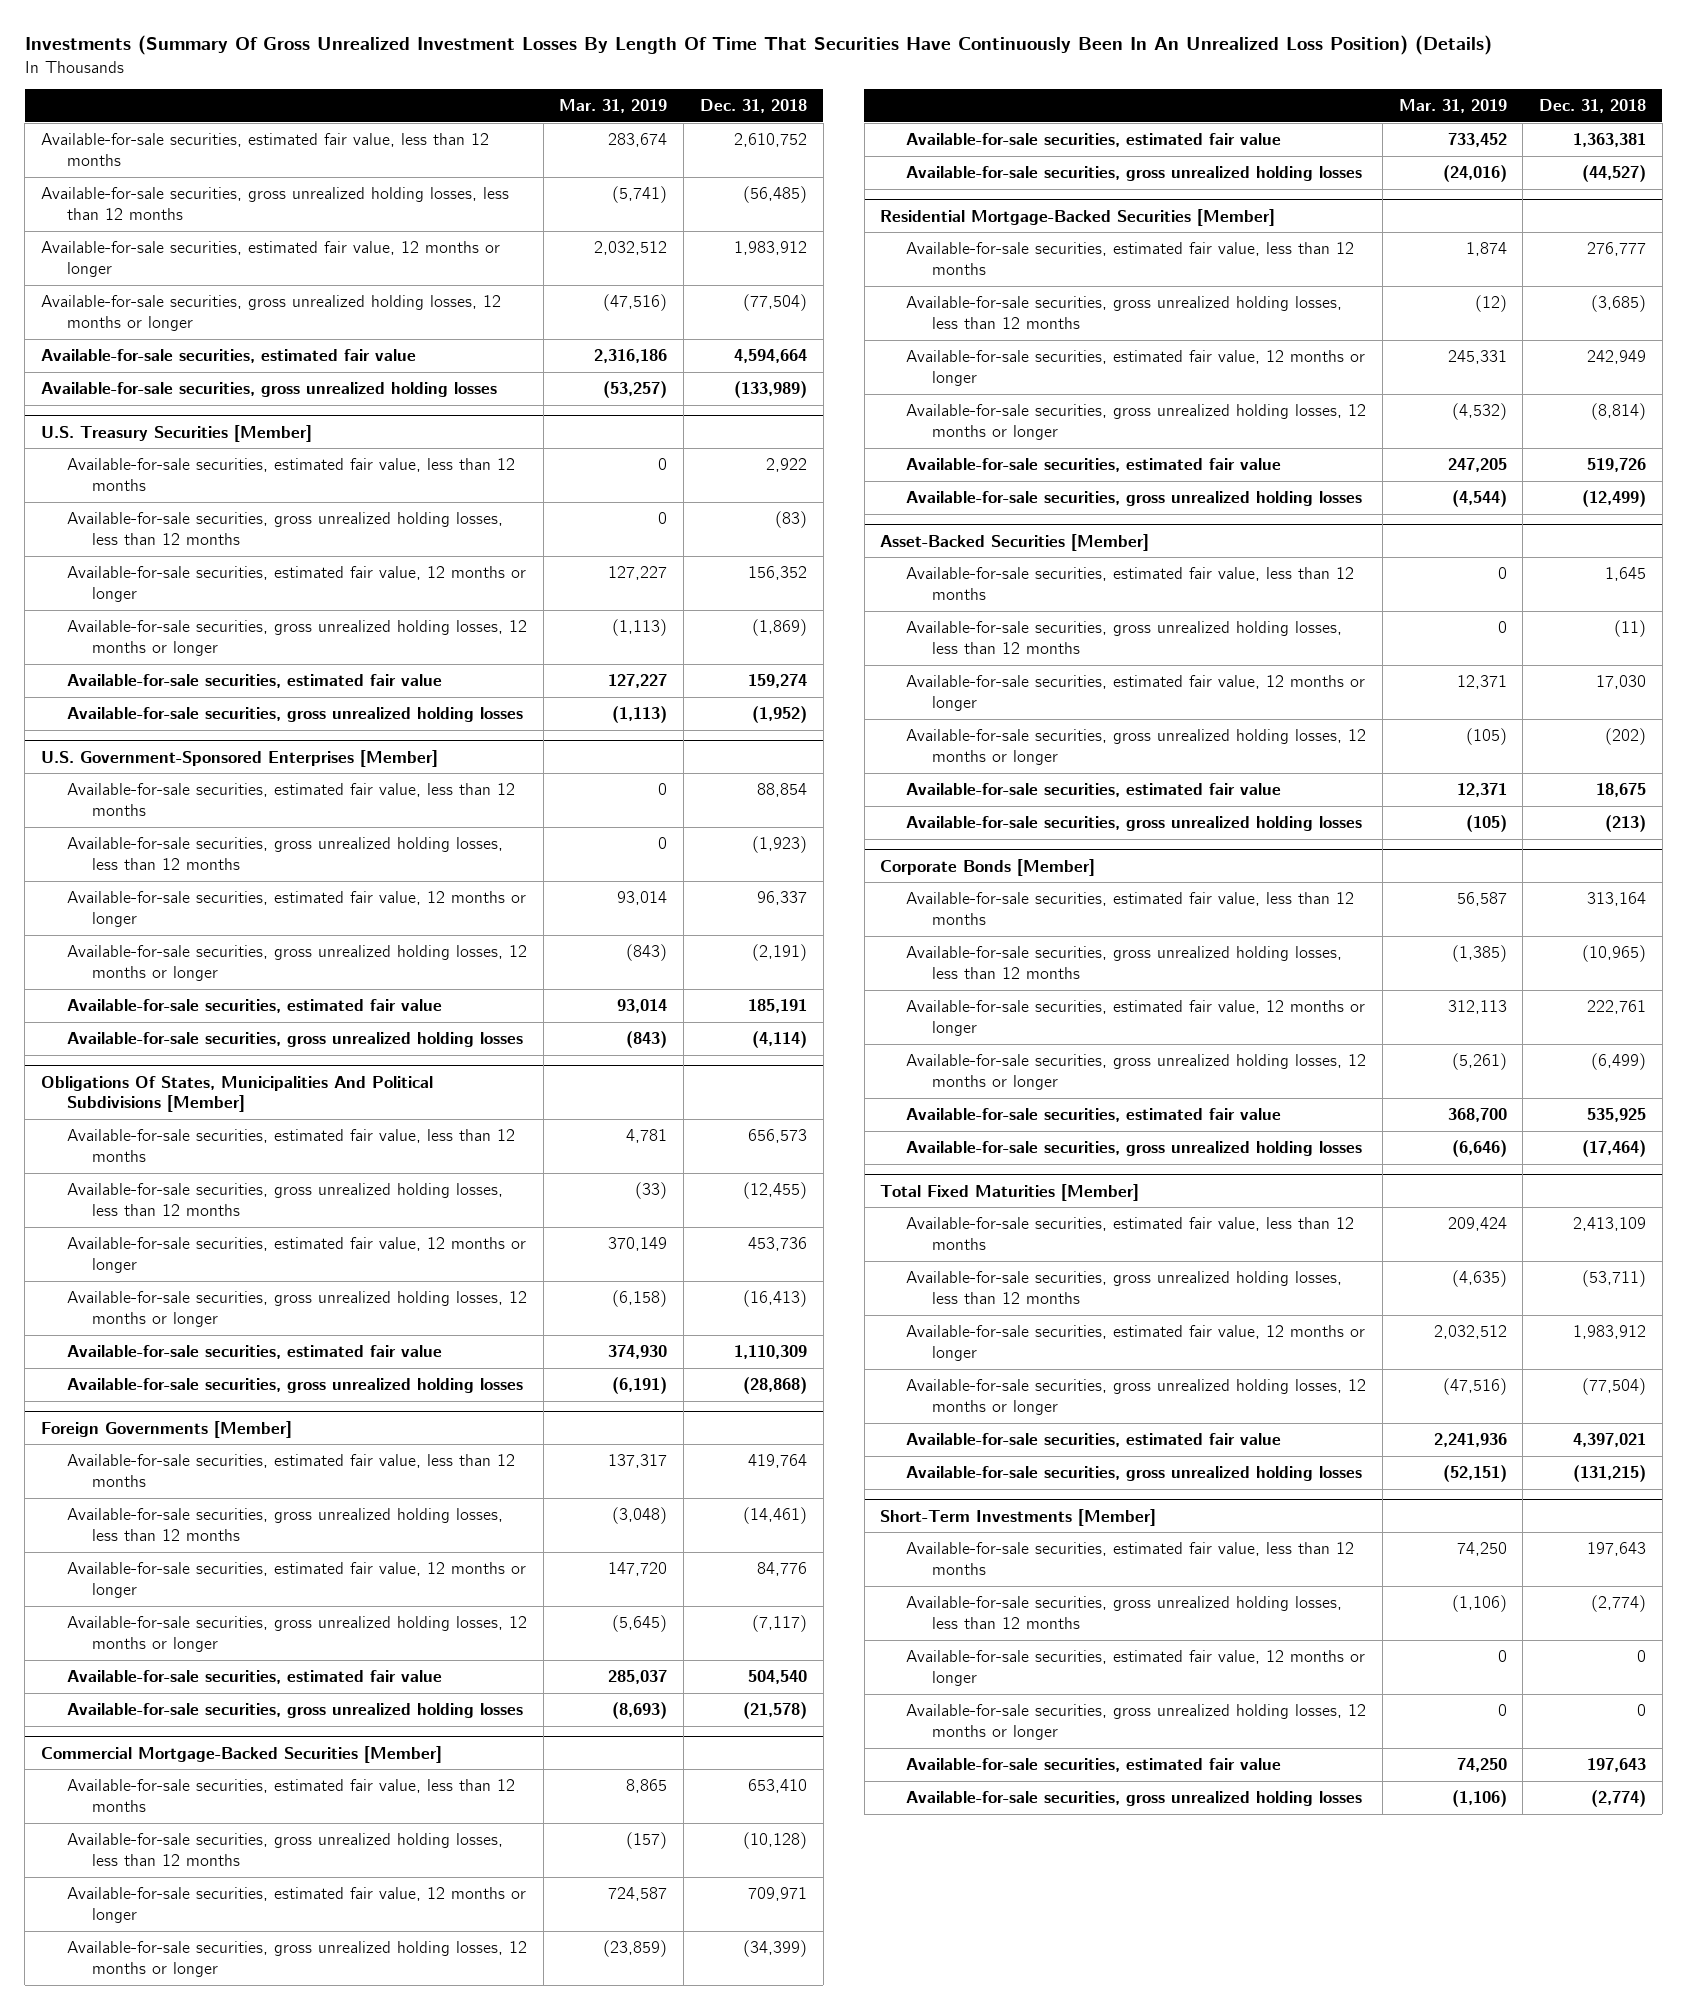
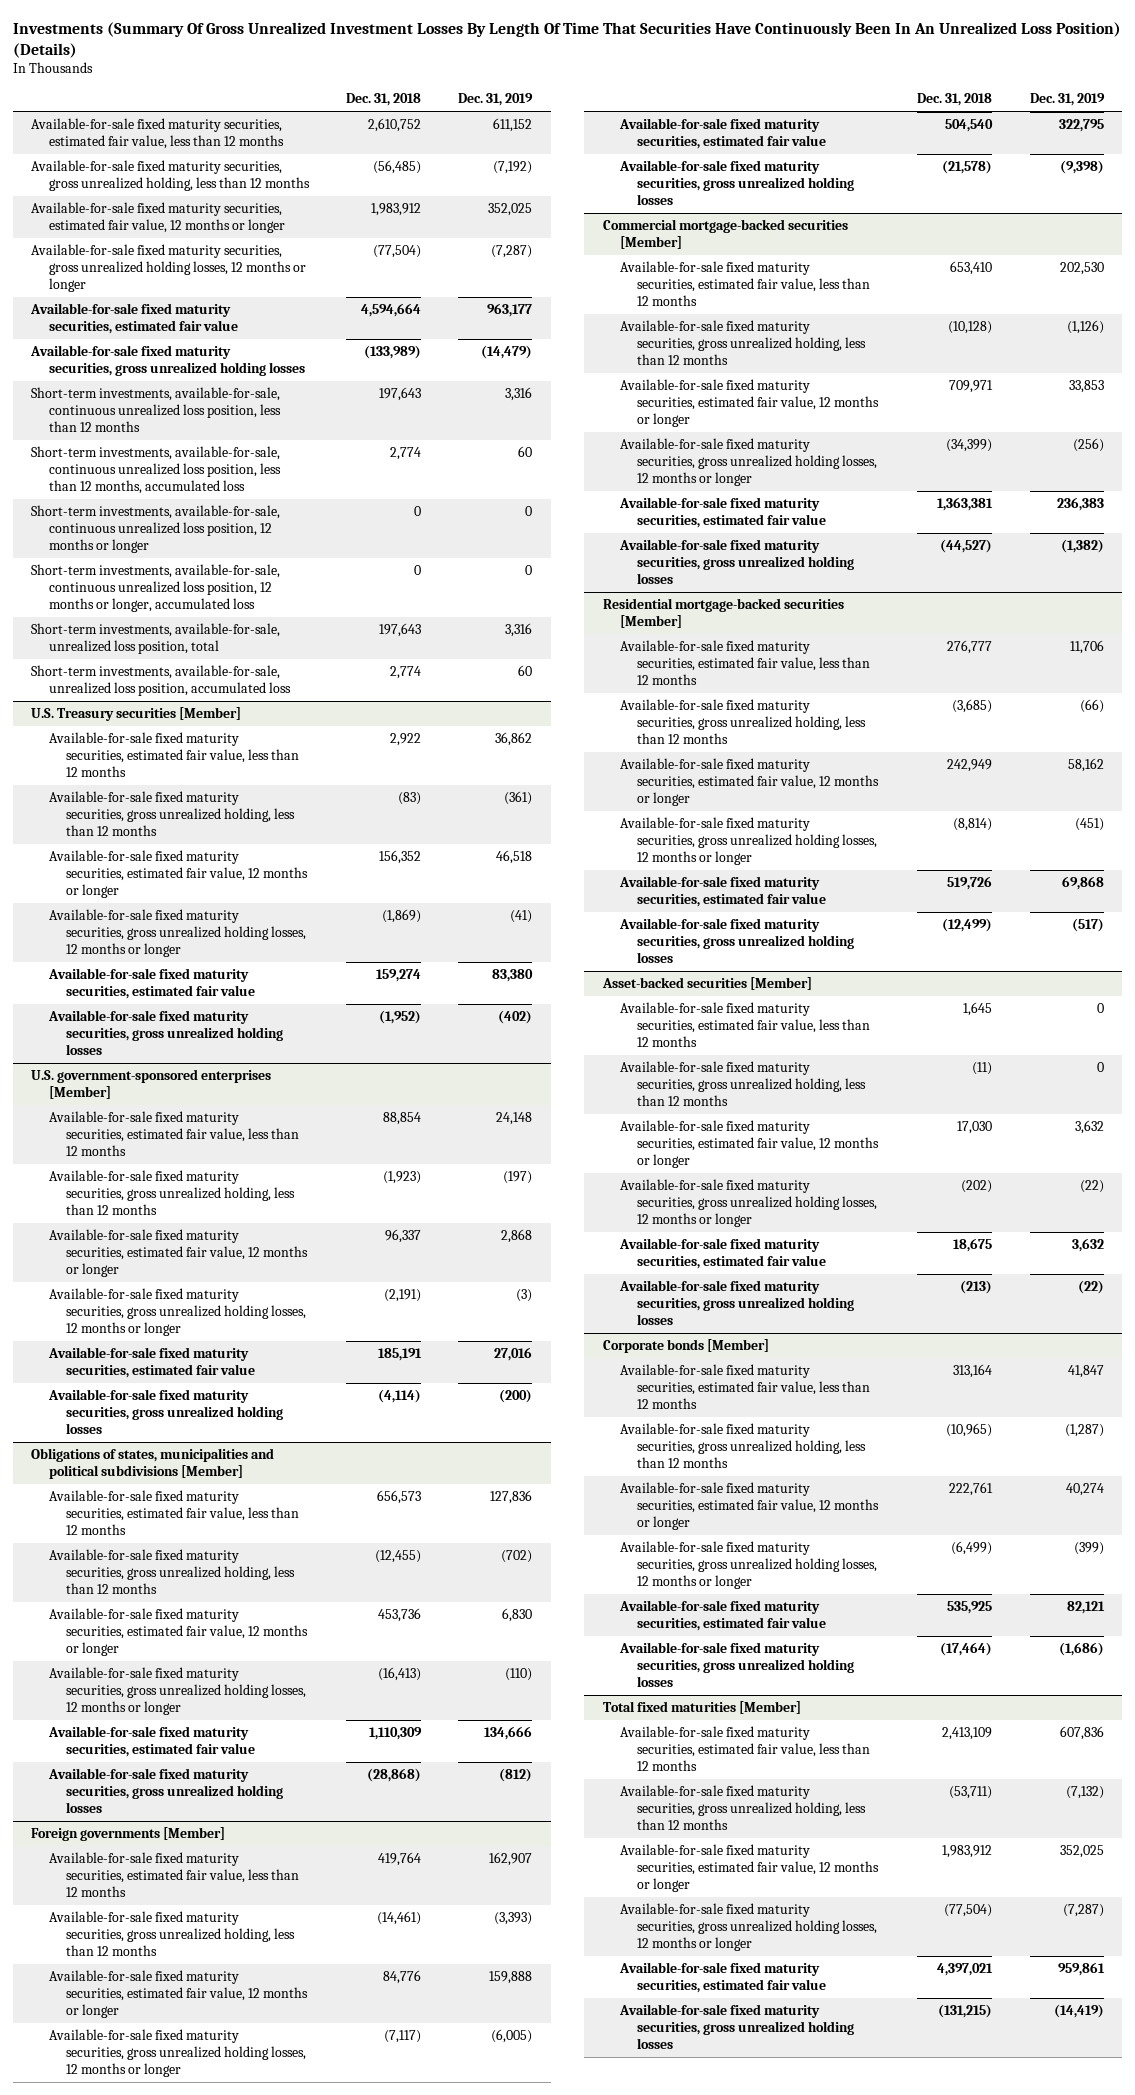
- | Mar. 31, 2019 | Dec. 31, 2018
+ | Dec. 31, 2018 | Dec. 31, 2019
- Available-for-sale securities, estimated fair value, less than 12 months | 283,674 | 2,610,752
- Available-for-sale securities, gross unrealized holding losses, less than 12 months | (5,741) | (56,485)
- Available-for-sale securities, estimated fair value, 12 months or longer | 2,032,512 | 1,983,912
- Available-for-sale securities, gross unrealized holding losses, 12 months or longer | (47,516) | (77,504)
- Available-for-sale securities, estimated fair value | 2,316,186 | 4,594,664
- Available-for-sale securities, gross unrealized holding losses | (53,257) | (133,989)
- U.S. Treasury Securities [Member]
- Available-for-sale securities, estimated fair value, less than 12 months | 0 | 2,922
- Available-for-sale securities, gross unrealized holding losses, less than 12 months | 0 | (83)
- Available-for-sale securities, estimated fair value, 12 months or longer | 127,227 | 156,352
- Available-for-sale securities, gross unrealized holding losses, 12 months or longer | (1,113) | (1,869)
- Available-for-sale securities, estimated fair value | 127,227 | 159,274
- Available-for-sale securities, gross unrealized holding losses | (1,113) | (1,952)
- U.S. Government-Sponsored Enterprises [Member]
- Available-for-sale securities, estimated fair value, less than 12 months | 0 | 88,854
- Available-for-sale securities, gross unrealized holding losses, less than 12 months | 0 | (1,923)
- Available-for-sale securities, estimated fair value, 12 months or longer | 93,014 | 96,337
- Available-for-sale securities, gross unrealized holding losses, 12 months or longer | (843) | (2,191)
- Available-for-sale securities, estimated fair value | 93,014 | 185,191
- Available-for-sale securities, gross unrealized holding losses | (843) | (4,114)
- Obligations Of States, Municipalities And Political Subdivisions [Member]
- Available-for-sale securities, estimated fair value, less than 12 months | 4,781 | 656,573
- Available-for-sale securities, gross unrealized holding losses, less than 12 months | (33) | (12,455)
- Available-for-sale securities, estimated fair value, 12 months or longer | 370,149 | 453,736
- Available-for-sale securities, gross unrealized holding losses, 12 months or longer | (6,158) | (16,413)
- Available-for-sale securities, estimated fair value | 374,930 | 1,110,309
- Available-for-sale securities, gross unrealized holding losses | (6,191) | (28,868)
- Foreign Governments [Member]
- Available-for-sale securities, estimated fair value, less than 12 months | 137,317 | 419,764
- Available-for-sale securities, gross unrealized holding losses, less than 12 months | (3,048) | (14,461)
- Available-for-sale securities, estimated fair value, 12 months or longer | 147,720 | 84,776
- Available-for-sale securities, gross unrealized holding losses, 12 months or longer | (5,645) | (7,117)
- Available-for-sale securities, estimated fair value | 285,037 | 504,540
- Available-for-sale securities, gross unrealized holding losses | (8,693) | (21,578)
- Commercial Mortgage-Backed Securities [Member]
- Available-for-sale securities, estimated fair value, less than 12 months | 8,865 | 653,410
- Available-for-sale securities, gross unrealized holding losses, less than 12 months | (157) | (10,128)
- Available-for-sale securities, estimated fair value, 12 months or longer | 724,587 | 709,971
- Available-for-sale securities, gross unrealized holding losses, 12 months or longer | (23,859) | (34,399)
- Available-for-sale securities, estimated fair value | 733,452 | 1,363,381
- Available-for-sale securities, gross unrealized holding losses | (24,016) | (44,527)
- Residential Mortgage-Backed Securities [Member]
- Available-for-sale securities, estimated fair value, less than 12 months | 1,874 | 276,777
- Available-for-sale securities, gross unrealized holding losses, less than 12 months | (12) | (3,685)
- Available-for-sale securities, estimated fair value, 12 months or longer | 245,331 | 242,949
- Available-for-sale securities, gross unrealized holding losses, 12 months or longer | (4,532) | (8,814)
- Available-for-sale securities, estimated fair value | 247,205 | 519,726
- Available-for-sale securities, gross unrealized holding losses | (4,544) | (12,499)
- Asset-Backed Securities [Member]
- Available-for-sale securities, estimated fair value, less than 12 months | 0 | 1,645
- Available-for-sale securities, gross unrealized holding losses, less than 12 months | 0 | (11)
- Available-for-sale securities, estimated fair value, 12 months or longer | 12,371 | 17,030
- Available-for-sale securities, gross unrealized holding losses, 12 months or longer | (105) | (202)
- Available-for-sale securities, estimated fair value | 12,371 | 18,675
- Available-for-sale securities, gross unrealized holding losses | (105) | (213)
- Corporate Bonds [Member]
- Available-for-sale securities, estimated fair value, less than 12 months | 56,587 | 313,164
- Available-for-sale securities, gross unrealized holding losses, less than 12 months | (1,385) | (10,965)
- Available-for-sale securities, estimated fair value, 12 months or longer | 312,113 | 222,761
- Available-for-sale securities, gross unrealized holding losses, 12 months or longer | (5,261) | (6,499)
- Available-for-sale securities, estimated fair value | 368,700 | 535,925
- Available-for-sale securities, gross unrealized holding losses | (6,646) | (17,464)
- Total Fixed Maturities [Member]
- Available-for-sale securities, estimated fair value, less than 12 months | 209,424 | 2,413,109
- Available-for-sale securities, gross unrealized holding losses, less than 12 months | (4,635) | (53,711)
- Available-for-sale securities, estimated fair value, 12 months or longer | 2,032,512 | 1,983,912
- Available-for-sale securities, gross unrealized holding losses, 12 months or longer | (47,516) | (77,504)
- Available-for-sale securities, estimated fair value | 2,241,936 | 4,397,021
- Available-for-sale securities, gross unrealized holding losses | (52,151) | (131,215)
- Short-Term Investments [Member]
- Available-for-sale securities, estimated fair value, less than 12 months | 74,250 | 197,643
- Available-for-sale securities, gross unrealized holding losses, less than 12 months | (1,106) | (2,774)
- Available-for-sale securities, estimated fair value, 12 months or longer | 0 | 0
- Available-for-sale securities, gross unrealized holding losses, 12 months or longer | 0 | 0
- Available-for-sale securities, estimated fair value | 74,250 | 197,643
- Available-for-sale securities, gross unrealized holding losses | (1,106) | (2,774)
+ Available-for-sale fixed maturity securities, estimated fair value, less than 12 months | 2,610,752 | 611,152
+ Available-for-sale fixed maturity securities, gross unrealized holding, less than 12 months | (56,485) | (7,192)
+ Available-for-sale fixed maturity securities, estimated fair value, 12 months or longer | 1,983,912 | 352,025
+ Available-for-sale fixed maturity securities, gross unrealized holding losses, 12 months or longer | (77,504) | (7,287)
+ Available-for-sale fixed maturity securities, estimated fair value | 4,594,664 | 963,177
+ Available-for-sale fixed maturity securities, gross unrealized holding losses | (133,989) | (14,479)
+ Short-term investments, available-for-sale, continuous unrealized loss position, less than 12 months | 197,643 | 3,316
+ Short-term investments, available-for-sale, continuous unrealized loss position, less than 12 months, accumulated loss | 2,774 | 60
+ Short-term investments, available-for-sale, continuous unrealized loss position, 12 months or longer | 0 | 0
+ Short-term investments, available-for-sale, continuous unrealized loss position, 12 months or longer, accumulated loss | 0 | 0
+ Short-term investments, available-for-sale, unrealized loss position, total | 197,643 | 3,316
+ Short-term investments, available-for-sale, unrealized loss position, accumulated loss | 2,774 | 60
+ U.S. Treasury securities [Member]
+ Available-for-sale fixed maturity securities, estimated fair value, less than 12 months | 2,922 | 36,862
+ Available-for-sale fixed maturity securities, gross unrealized holding, less than 12 months | (83) | (361)
+ Available-for-sale fixed maturity securities, estimated fair value, 12 months or longer | 156,352 | 46,518
+ Available-for-sale fixed maturity securities, gross unrealized holding losses, 12 months or longer | (1,869) | (41)
+ Available-for-sale fixed maturity securities, estimated fair value | 159,274 | 83,380
+ Available-for-sale fixed maturity securities, gross unrealized holding losses | (1,952) | (402)
+ U.S. government-sponsored enterprises [Member]
+ Available-for-sale fixed maturity securities, estimated fair value, less than 12 months | 88,854 | 24,148
+ Available-for-sale fixed maturity securities, gross unrealized holding, less than 12 months | (1,923) | (197)
+ Available-for-sale fixed maturity securities, estimated fair value, 12 months or longer | 96,337 | 2,868
+ Available-for-sale fixed maturity securities, gross unrealized holding losses, 12 months or longer | (2,191) | (3)
+ Available-for-sale fixed maturity securities, estimated fair value | 185,191 | 27,016
+ Available-for-sale fixed maturity securities, gross unrealized holding losses | (4,114) | (200)
+ Obligations of states, municipalities and political subdivisions [Member]
+ Available-for-sale fixed maturity securities, estimated fair value, less than 12 months | 656,573 | 127,836
+ Available-for-sale fixed maturity securities, gross unrealized holding, less than 12 months | (12,455) | (702)
+ Available-for-sale fixed maturity securities, estimated fair value, 12 months or longer | 453,736 | 6,830
+ Available-for-sale fixed maturity securities, gross unrealized holding losses, 12 months or longer | (16,413) | (110)
+ Available-for-sale fixed maturity securities, estimated fair value | 1,110,309 | 134,666
+ Available-for-sale fixed maturity securities, gross unrealized holding losses | (28,868) | (812)
+ Foreign governments [Member]
+ Available-for-sale fixed maturity securities, estimated fair value, less than 12 months | 419,764 | 162,907
+ Available-for-sale fixed maturity securities, gross unrealized holding, less than 12 months | (14,461) | (3,393)
+ Available-for-sale fixed maturity securities, estimated fair value, 12 months or longer | 84,776 | 159,888
+ Available-for-sale fixed maturity securities, gross unrealized holding losses, 12 months or longer | (7,117) | (6,005)
+ Available-for-sale fixed maturity securities, estimated fair value | 504,540 | 322,795
+ Available-for-sale fixed maturity securities, gross unrealized holding losses | (21,578) | (9,398)
+ Commercial mortgage-backed securities [Member]
+ Available-for-sale fixed maturity securities, estimated fair value, less than 12 months | 653,410 | 202,530
+ Available-for-sale fixed maturity securities, gross unrealized holding, less than 12 months | (10,128) | (1,126)
+ Available-for-sale fixed maturity securities, estimated fair value, 12 months or longer | 709,971 | 33,853
+ Available-for-sale fixed maturity securities, gross unrealized holding losses, 12 months or longer | (34,399) | (256)
+ Available-for-sale fixed maturity securities, estimated fair value | 1,363,381 | 236,383
+ Available-for-sale fixed maturity securities, gross unrealized holding losses | (44,527) | (1,382)
+ Residential mortgage-backed securities [Member]
+ Available-for-sale fixed maturity securities, estimated fair value, less than 12 months | 276,777 | 11,706
+ Available-for-sale fixed maturity securities, gross unrealized holding, less than 12 months | (3,685) | (66)
+ Available-for-sale fixed maturity securities, estimated fair value, 12 months or longer | 242,949 | 58,162
+ Available-for-sale fixed maturity securities, gross unrealized holding losses, 12 months or longer | (8,814) | (451)
+ Available-for-sale fixed maturity securities, estimated fair value | 519,726 | 69,868
+ Available-for-sale fixed maturity securities, gross unrealized holding losses | (12,499) | (517)
+ Asset-backed securities [Member]
+ Available-for-sale fixed maturity securities, estimated fair value, less than 12 months | 1,645 | 0
+ Available-for-sale fixed maturity securities, gross unrealized holding, less than 12 months | (11) | 0
+ Available-for-sale fixed maturity securities, estimated fair value, 12 months or longer | 17,030 | 3,632
+ Available-for-sale fixed maturity securities, gross unrealized holding losses, 12 months or longer | (202) | (22)
+ Available-for-sale fixed maturity securities, estimated fair value | 18,675 | 3,632
+ Available-for-sale fixed maturity securities, gross unrealized holding losses | (213) | (22)
+ Corporate bonds [Member]
+ Available-for-sale fixed maturity securities, estimated fair value, less than 12 months | 313,164 | 41,847
+ Available-for-sale fixed maturity securities, gross unrealized holding, less than 12 months | (10,965) | (1,287)
+ Available-for-sale fixed maturity securities, estimated fair value, 12 months or longer | 222,761 | 40,274
+ Available-for-sale fixed maturity securities, gross unrealized holding losses, 12 months or longer | (6,499) | (399)
+ Available-for-sale fixed maturity securities, estimated fair value | 535,925 | 82,121
+ Available-for-sale fixed maturity securities, gross unrealized holding losses | (17,464) | (1,686)
+ Total fixed maturities [Member]
+ Available-for-sale fixed maturity securities, estimated fair value, less than 12 months | 2,413,109 | 607,836
+ Available-for-sale fixed maturity securities, gross unrealized holding, less than 12 months | (53,711) | (7,132)
+ Available-for-sale fixed maturity securities, estimated fair value, 12 months or longer | 1,983,912 | 352,025
+ Available-for-sale fixed maturity securities, gross unrealized holding losses, 12 months or longer | (77,504) | (7,287)
+ Available-for-sale fixed maturity securities, estimated fair value | 4,397,021 | 959,861
+ Available-for-sale fixed maturity securities, gross unrealized holding losses | (131,215) | (14,419)

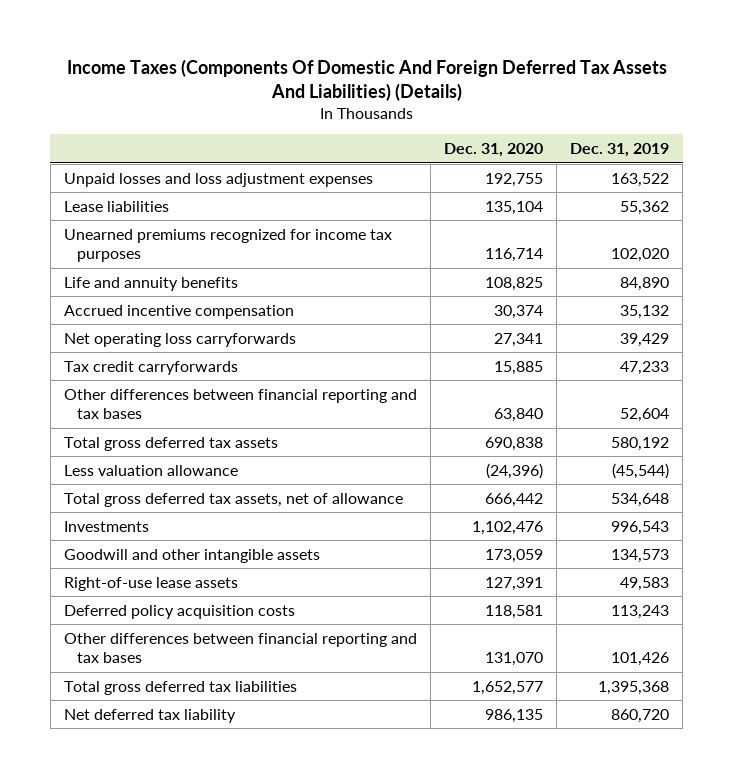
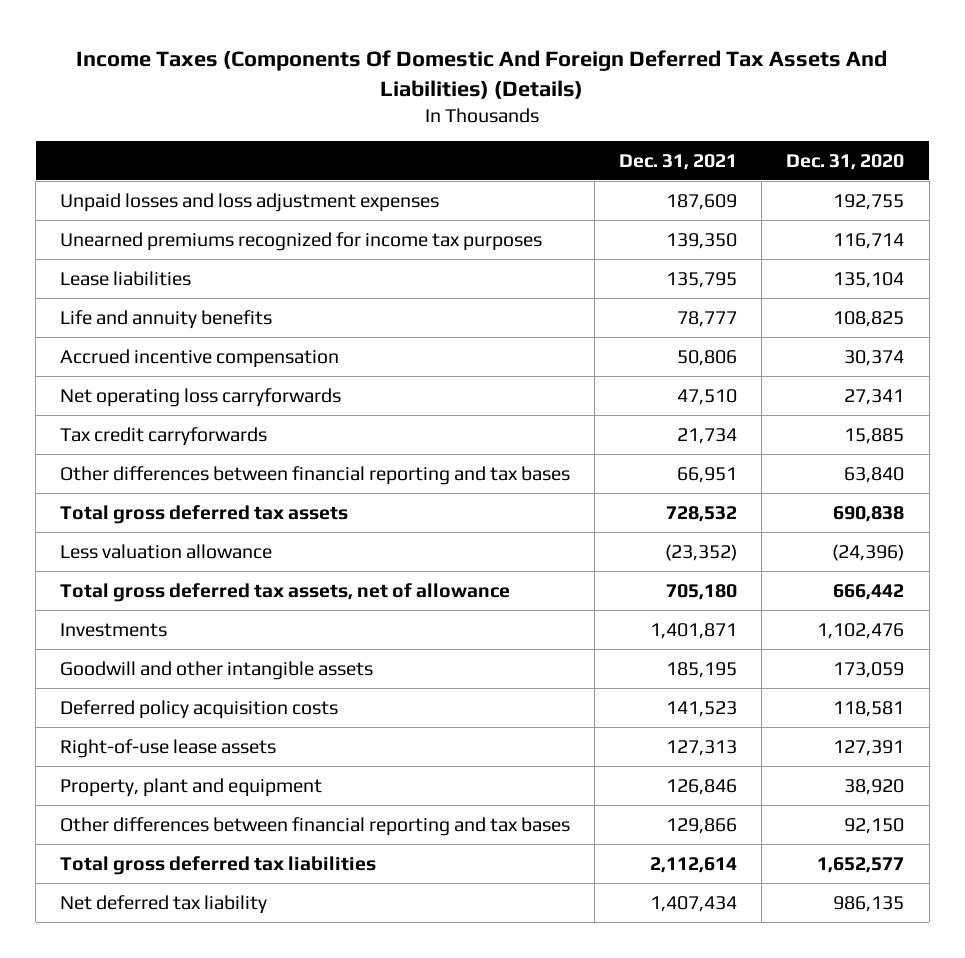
- | Dec. 31, 2020 | Dec. 31, 2019
+ | Dec. 31, 2021 | Dec. 31, 2020
moved down: Lease liabilities | 135,795 | 135,104
- Other differences between financial reporting and tax bases | 131,070 | 101,426
moved down: Right-of-use lease assets | 127,313 | 127,391
+ Property, plant and equipment | 126,846 | 38,920
+ Other differences between financial reporting and tax bases | 129,866 | 92,150

